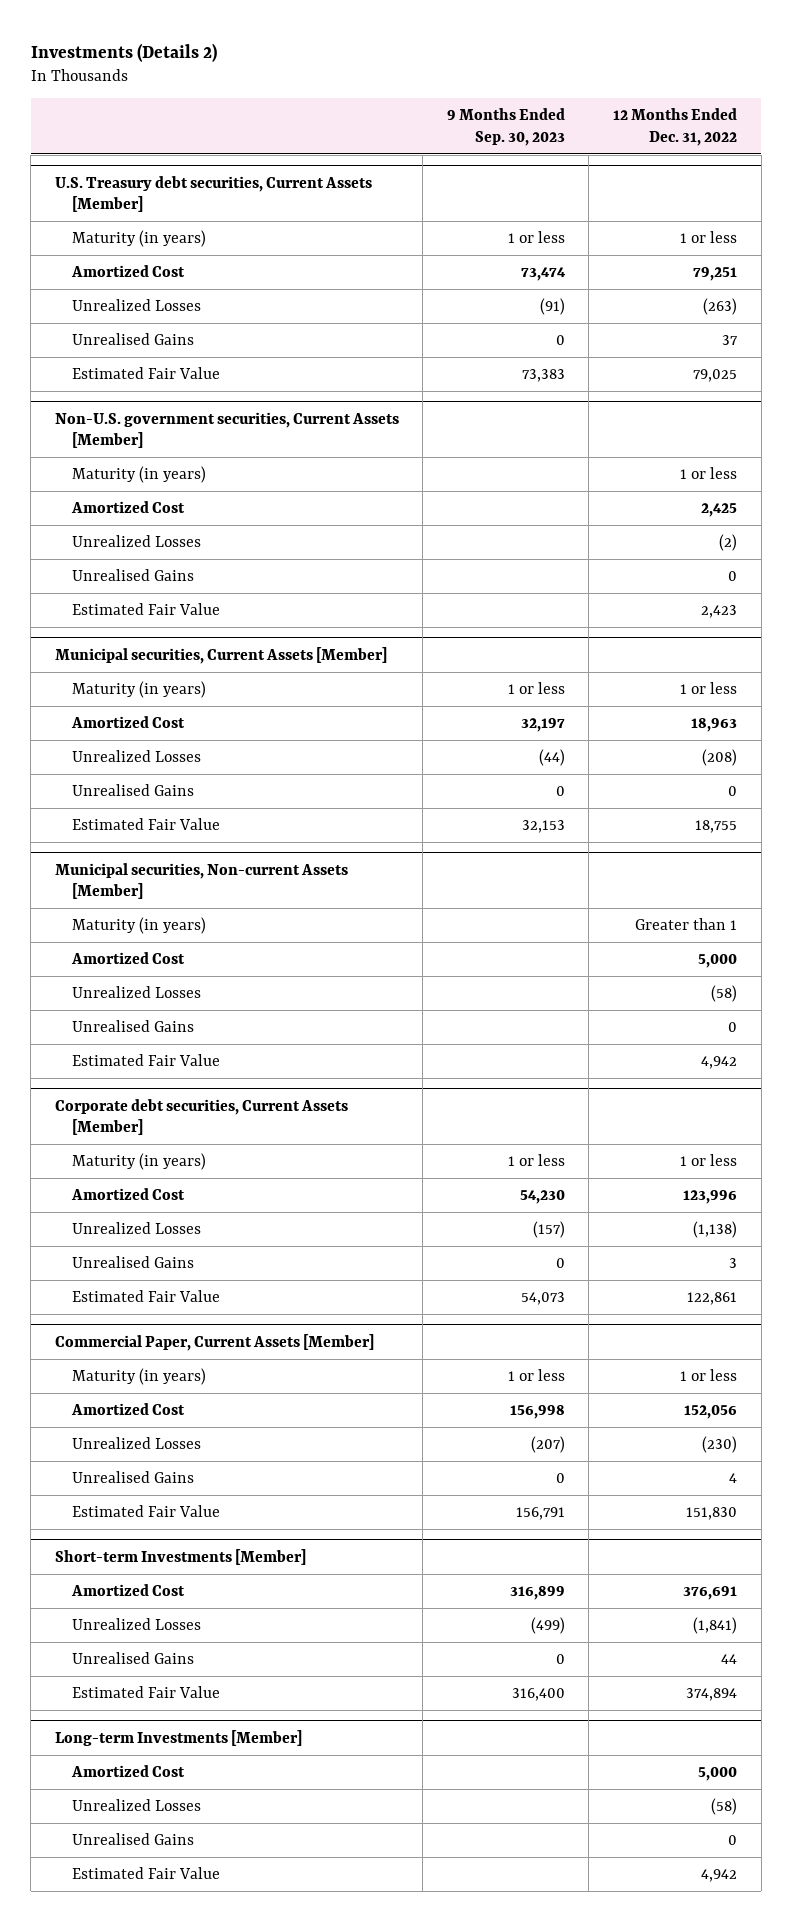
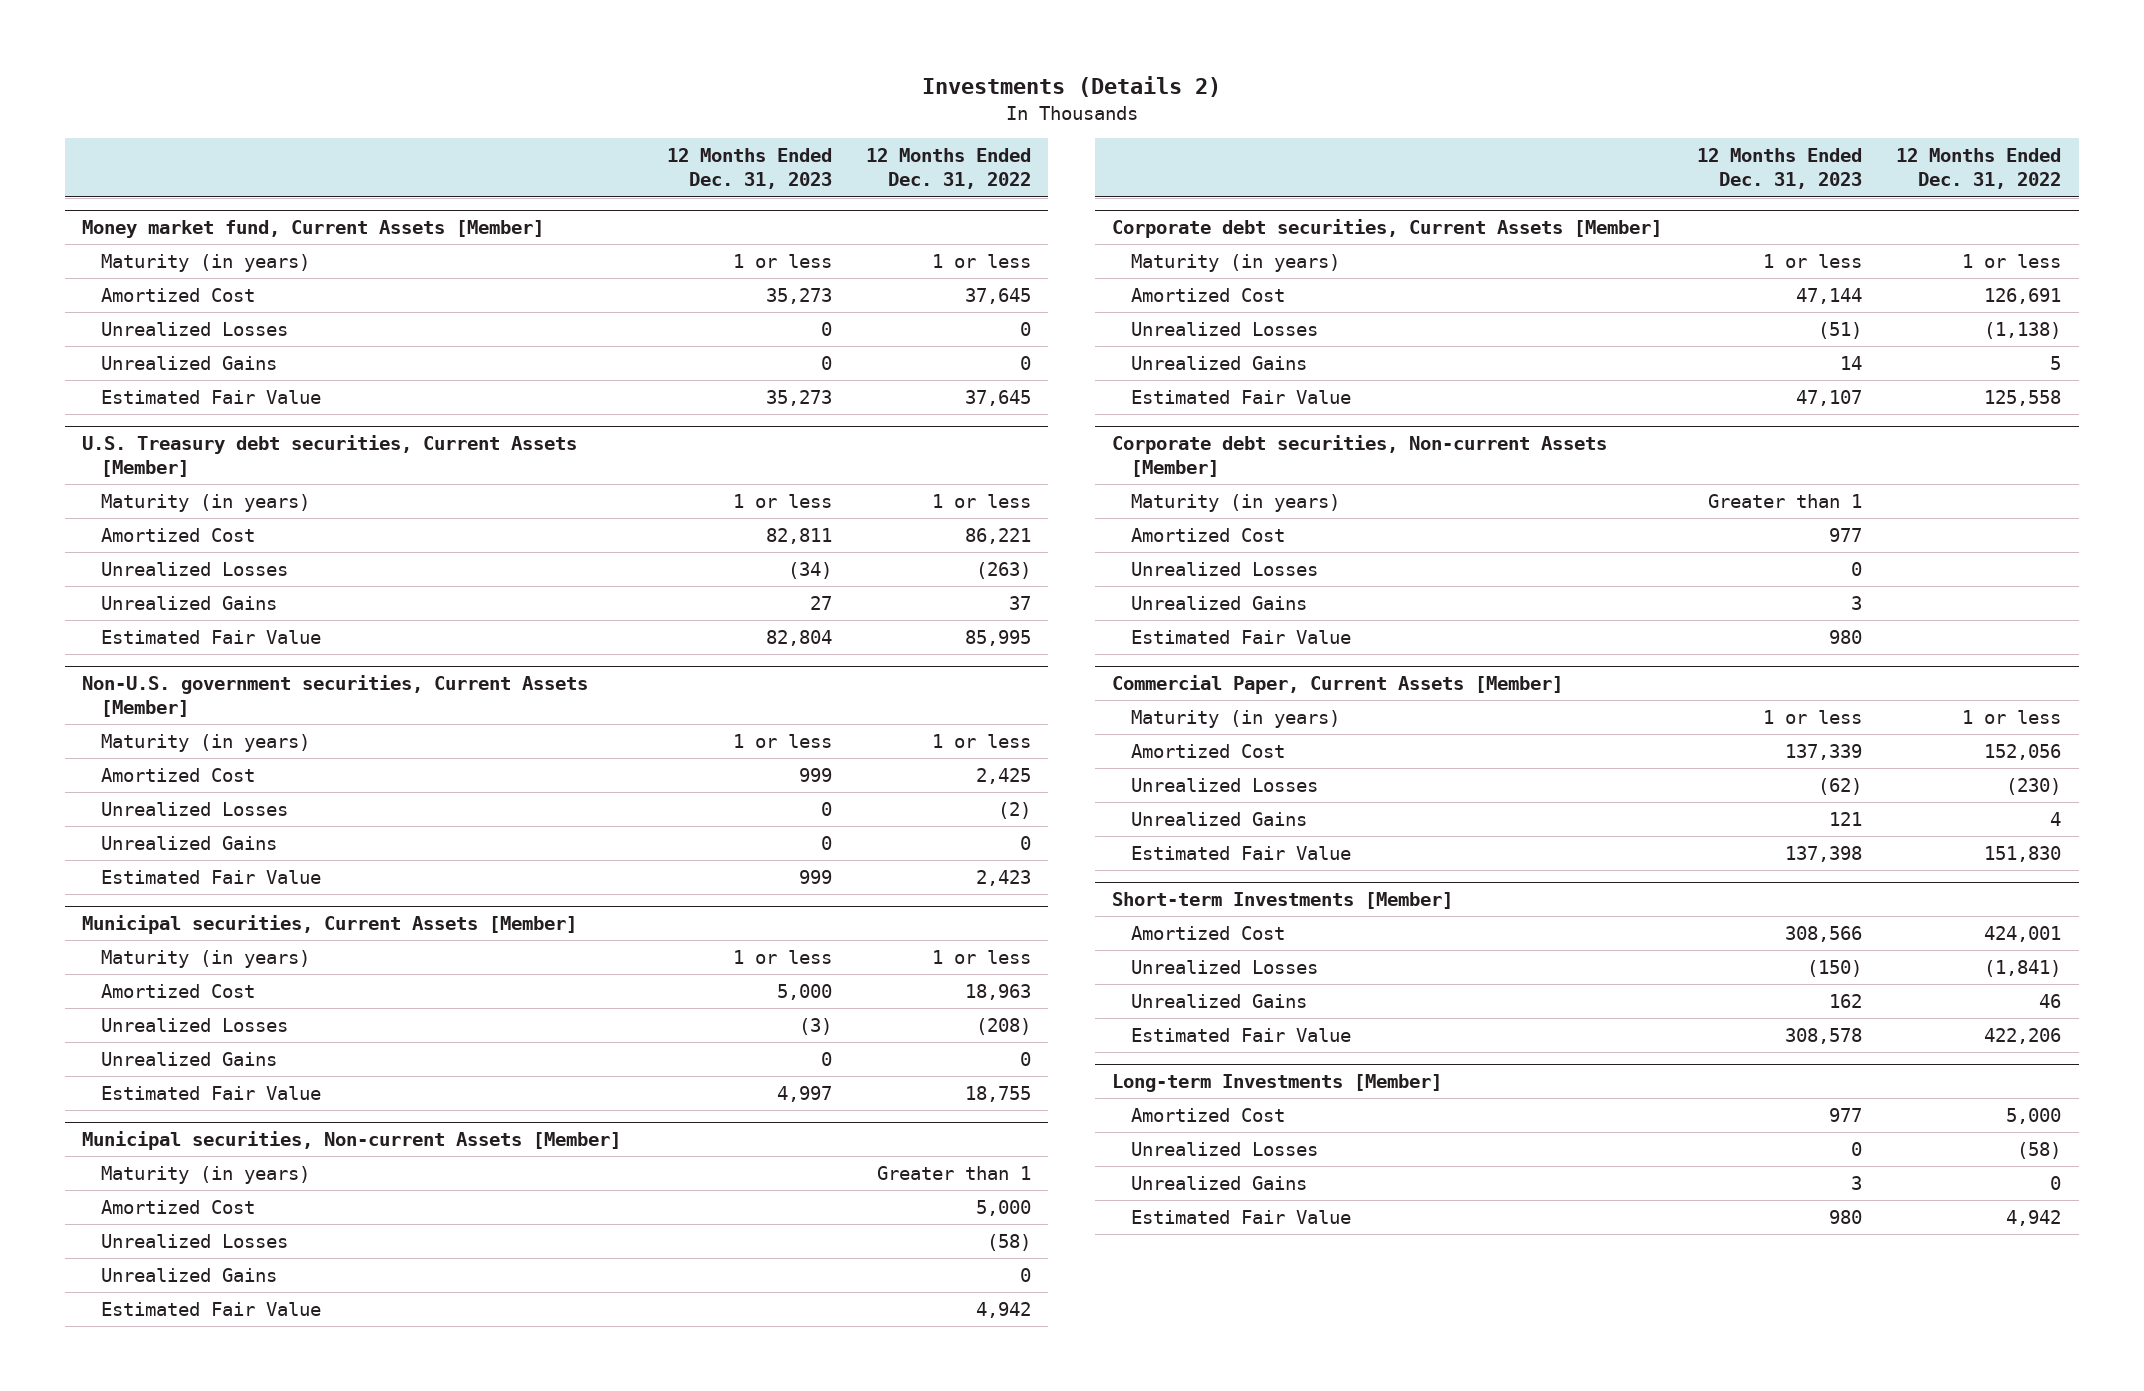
- | 9 Months Ended Sep. 30, 2023 | 12 Months Ended Dec. 31, 2022
+ | 12 Months Ended Dec. 31, 2023 | 12 Months Ended Dec. 31, 2022
+ Money market fund, Current Assets [Member]
+ Maturity (in years) | 1 or less | 1 or less
+ Amortized Cost | 35,273 | 37,645
+ Unrealized Losses | 0 | 0
+ Unrealized Gains | 0 | 0
+ Estimated Fair Value | 35,273 | 37,645
@ U.S. Treasury debt securities, Current Assets [Member]
- Amortized Cost | 73,474 | 79,251
+ Amortized Cost | 82,811 | 86,221
- Unrealised Gains | 0 | 37
- Estimated Fair Value | 73,383 | 79,025
+ Unrealized Gains | 27 | 37
+ Estimated Fair Value | 82,804 | 85,995
@ Non-U.S. government securities, Current Assets [Member]
- Unrealised Gains | | 0
+ Unrealized Gains | 0 | 0
@ Municipal securities, Current Assets [Member]
- Unrealised Gains | 0 | 0
+ Unrealized Gains | 0 | 0
@ Municipal securities, Non-current Assets [Member]
- Unrealised Gains | | 0
+ Unrealized Gains | | 0
@ Corporate debt securities, Current Assets [Member]
- Amortized Cost | 54,230 | 123,996
+ Amortized Cost | 47,144 | 126,691
- Unrealised Gains | 0 | 3
- Estimated Fair Value | 54,073 | 122,861
+ Unrealized Gains | 14 | 5
+ Estimated Fair Value | 47,107 | 125,558
+ Corporate debt securities, Non-current Assets [Member]
+ Maturity (in years) | Greater than 1 |
+ Amortized Cost | 977 |
+ Unrealized Losses | 0 |
+ Unrealized Gains | 3 |
+ Estimated Fair Value | 980 |
@ Commercial Paper, Current Assets [Member]
- Unrealised Gains | 0 | 4
+ Unrealized Gains | 121 | 4
@ Short-term Investments [Member]
- Amortized Cost | 316,899 | 376,691
+ Amortized Cost | 308,566 | 424,001
- Unrealised Gains | 0 | 44
- Estimated Fair Value | 316,400 | 374,894
+ Unrealized Gains | 162 | 46
+ Estimated Fair Value | 308,578 | 422,206
@ Long-term Investments [Member]
- Unrealised Gains | | 0
+ Unrealized Gains | 3 | 0

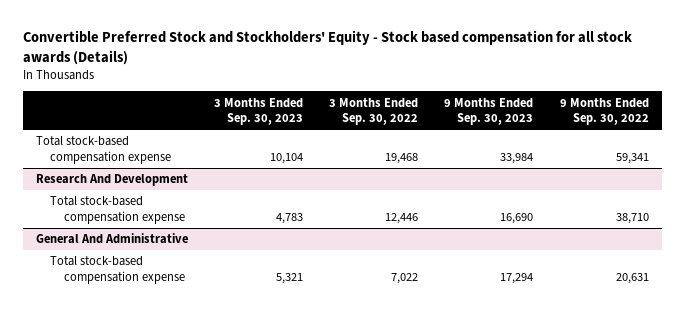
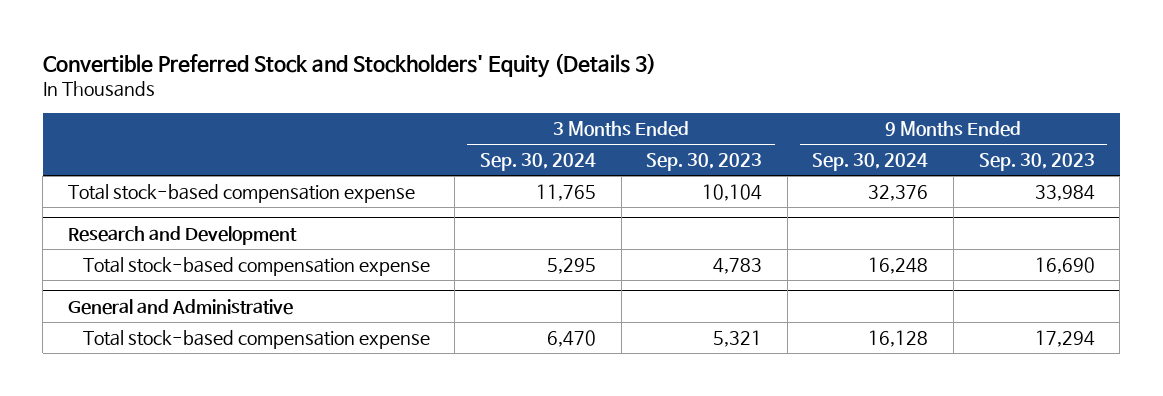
- Convertible Preferred Stock and Stockholders' Equity - Stock based compensation for all stock awards (Details)
+ Convertible Preferred Stock and Stockholders' Equity (Details 3)
- | 3 Months Ended Sep. 30, 2023 | 3 Months Ended Sep. 30, 2022 | 9 Months Ended Sep. 30, 2023 | 9 Months Ended Sep. 30, 2022
+ | 3 Months Ended Sep. 30, 2024 | 3 Months Ended Sep. 30, 2023 | 9 Months Ended Sep. 30, 2024 | 9 Months Ended Sep. 30, 2023
- Research And Development
+ Research and Development
- General And Administrative
+ General and Administrative

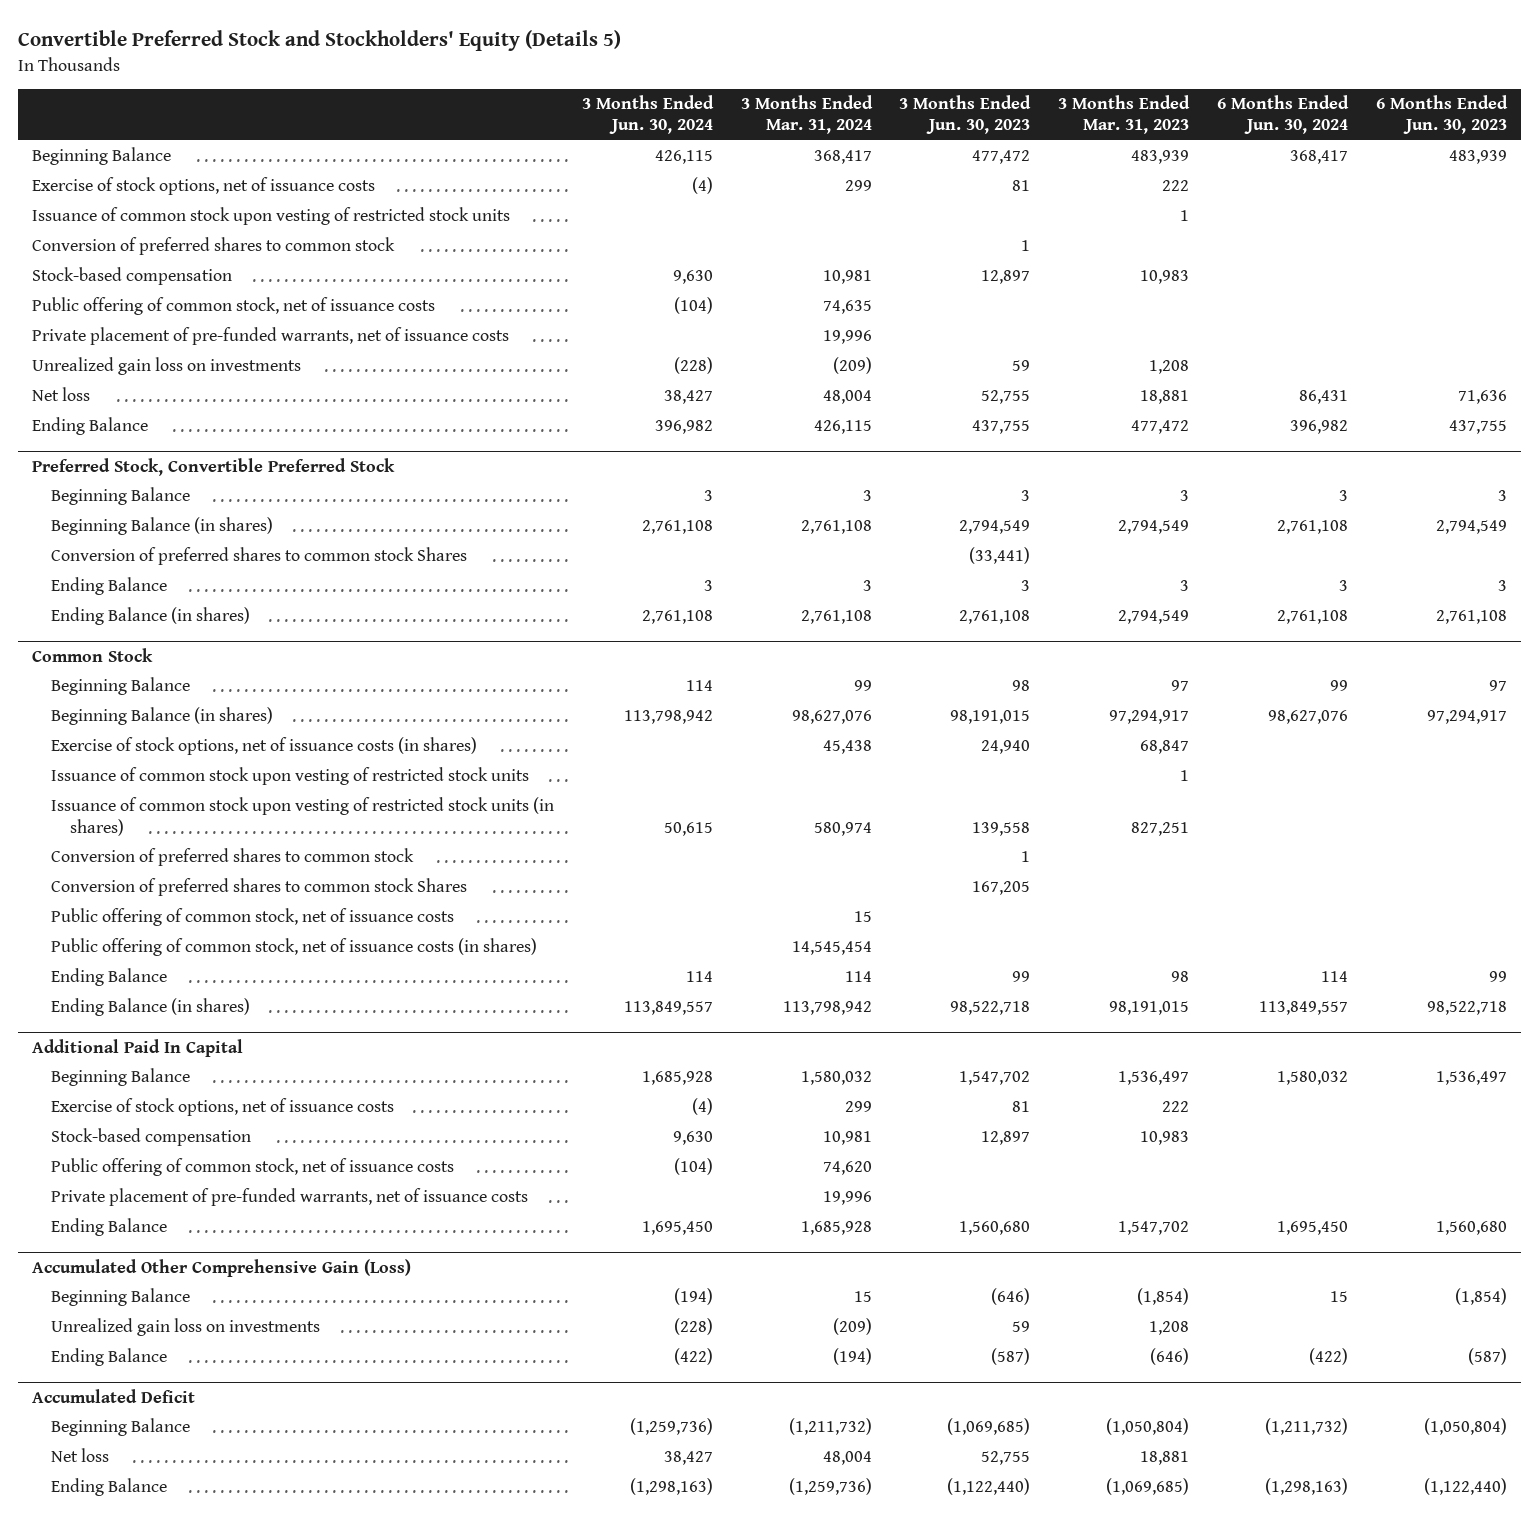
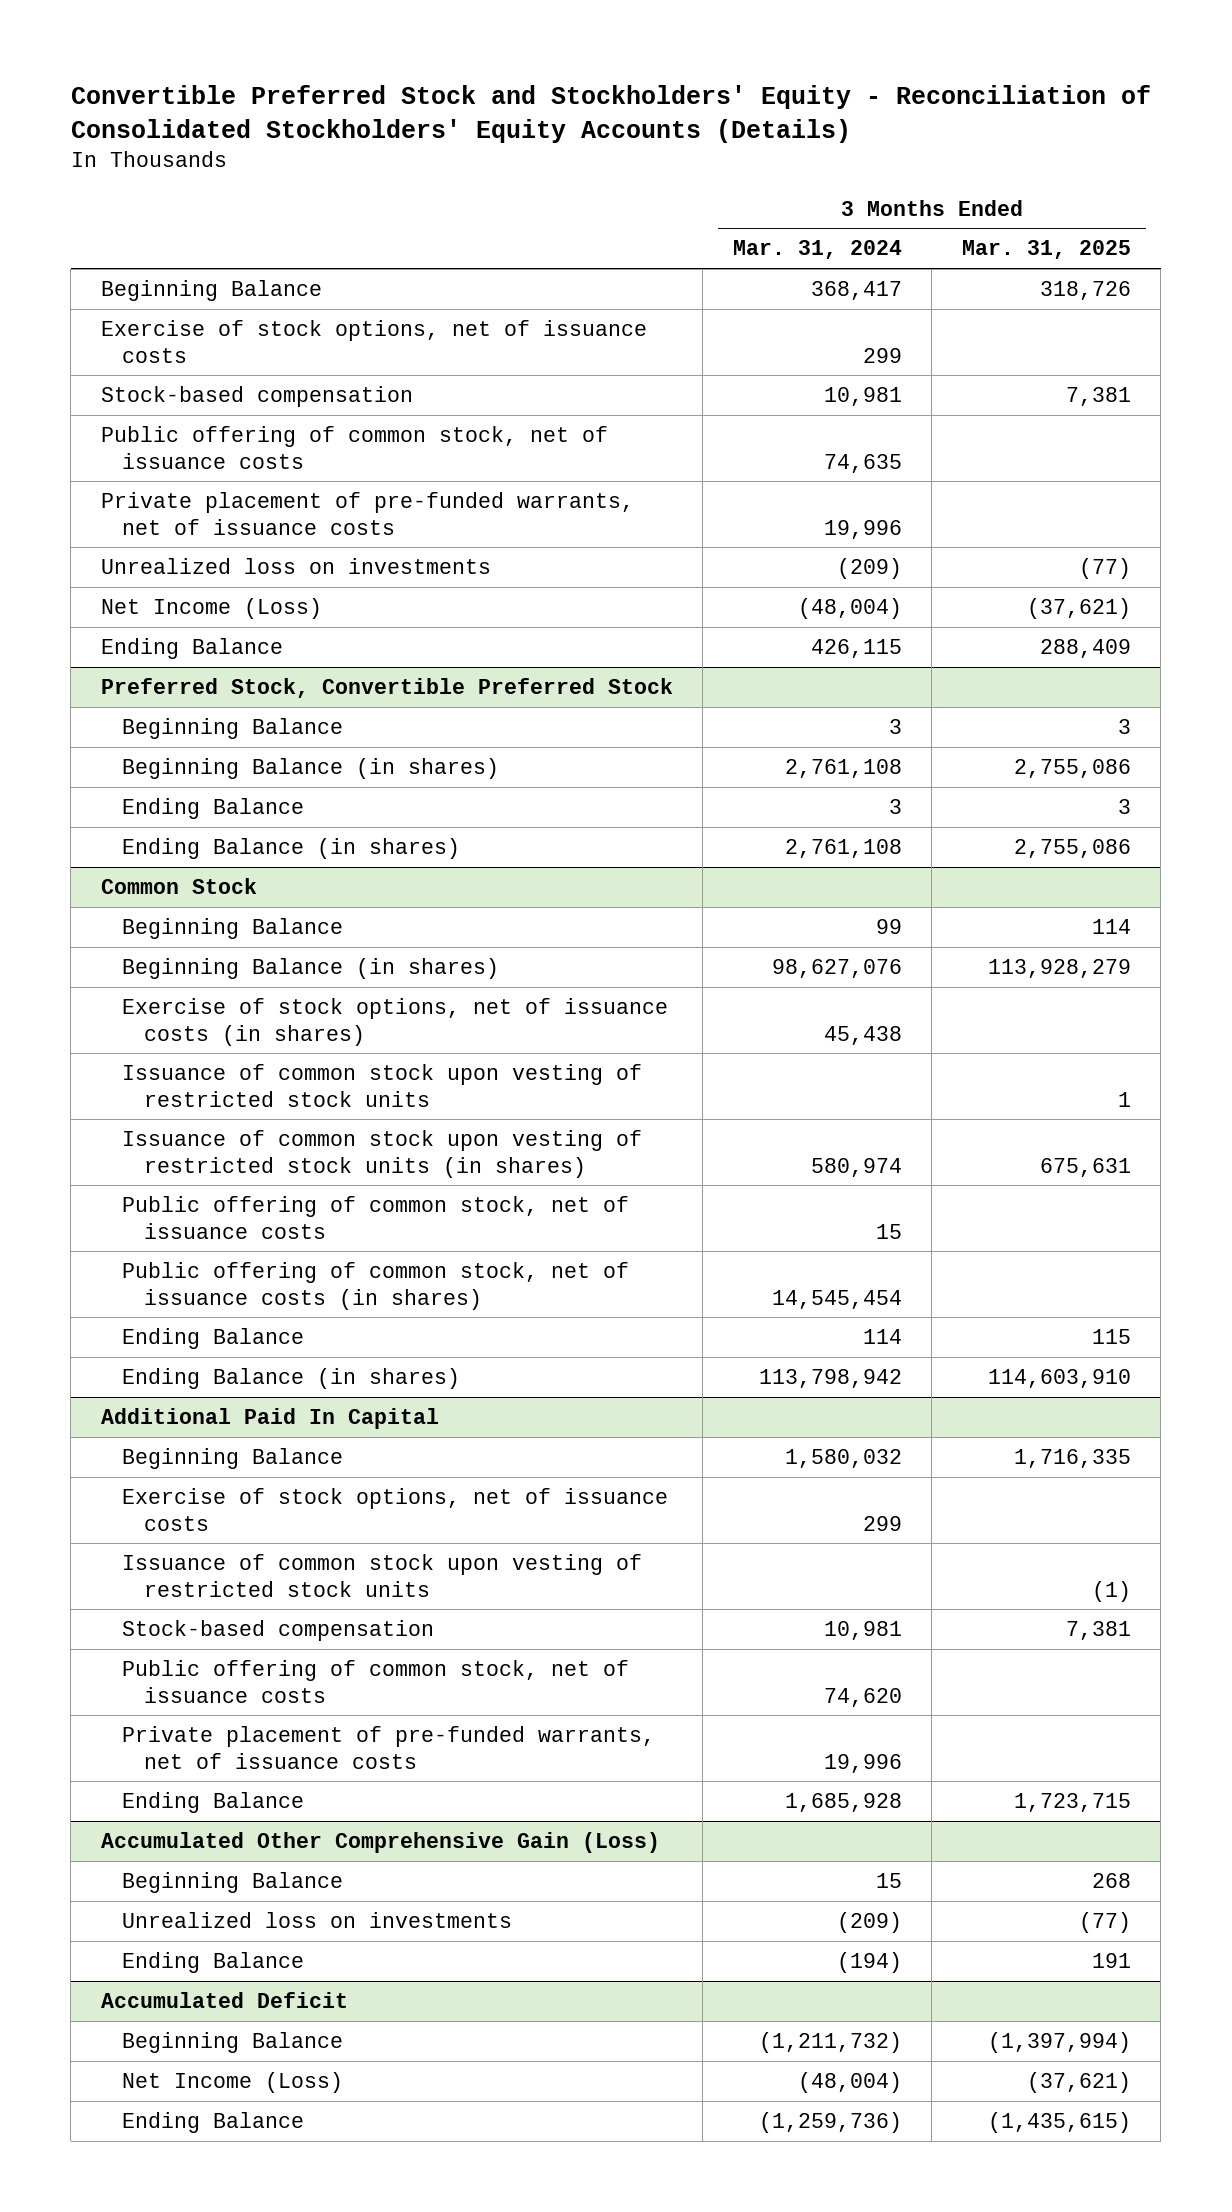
- Convertible Preferred Stock and Stockholders' Equity (Details 5)
+ Convertible Preferred Stock and Stockholders' Equity - Reconciliation of Consolidated Stockholders' Equity Accounts (Details)
- | 3 Months Ended Jun. 30, 2024 | 3 Months Ended Mar. 31, 2024 | 3 Months Ended Jun. 30, 2023 | 3 Months Ended Mar. 31, 2023 | 6 Months Ended Jun. 30, 2024 | 6 Months Ended Jun. 30, 2023
+ | 3 Months Ended Mar. 31, 2024 | 3 Months Ended Mar. 31, 2025
- Issuance of common stock upon vesting of restricted stock units | | | | 1 | |
- Conversion of preferred shares to common stock | | | 1 | | |
- Unrealized gain loss on investments | (228) | (209) | 59 | 1,208 | |
- Net loss | 38,427 | 48,004 | 52,755 | 18,881 | 86,431 | 71,636
+ Unrealized loss on investments | (209) | (77)
+ Net Income (Loss) | (48,004) | (37,621)
@ Preferred Stock, Convertible Preferred Stock
- Conversion of preferred shares to common stock Shares | | | (33,441) | | |
@ Common Stock
- Conversion of preferred shares to common stock | | | 1 | | |
- Conversion of preferred shares to common stock Shares | | | 167,205 | | |
@ Additional Paid In Capital
+ Issuance of common stock upon vesting of restricted stock units | | (1)
@ Accumulated Other Comprehensive Gain (Loss)
- Unrealized gain loss on investments | (228) | (209) | 59 | 1,208 | |
+ Unrealized loss on investments | (209) | (77)
@ Accumulated Deficit
- Net loss | 38,427 | 48,004 | 52,755 | 18,881 | |
+ Net Income (Loss) | (48,004) | (37,621)

